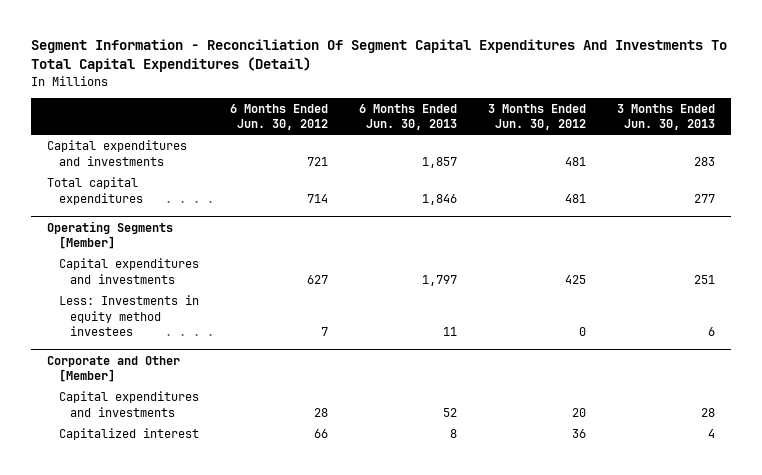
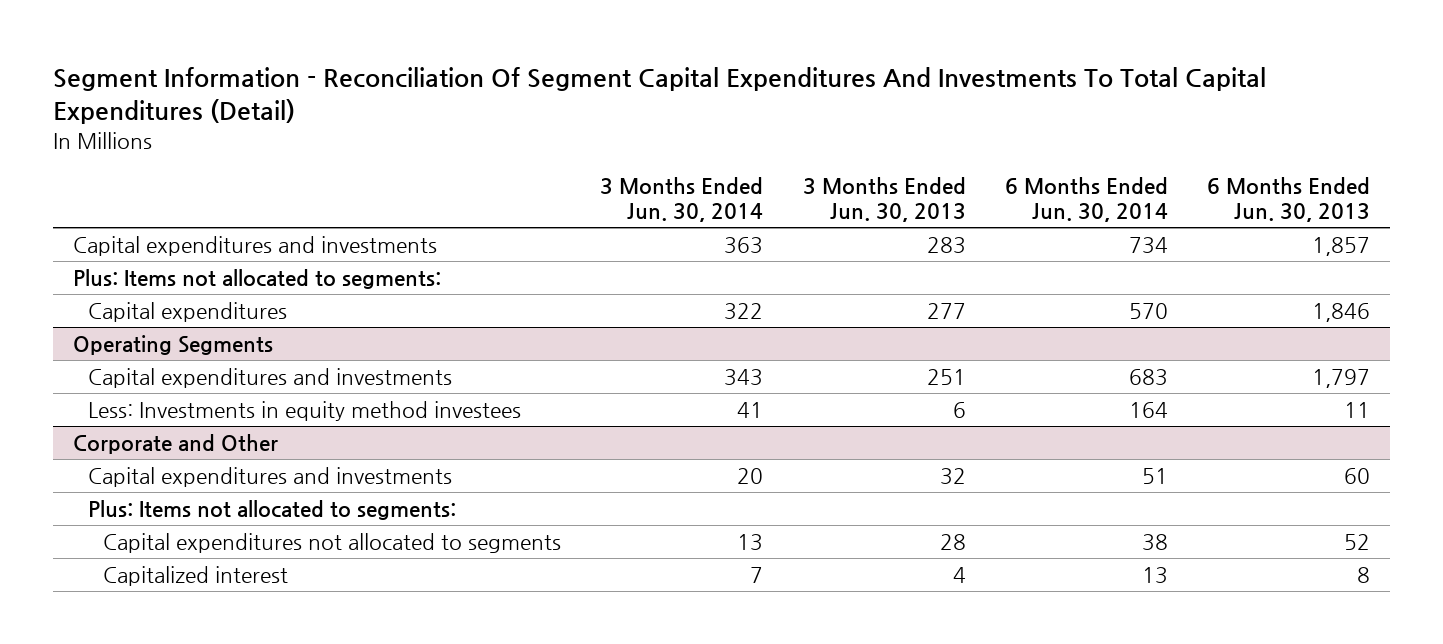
- | 6 Months Ended Jun. 30, 2012 | 6 Months Ended Jun. 30, 2013 | 3 Months Ended Jun. 30, 2012 | 3 Months Ended Jun. 30, 2013
+ | 3 Months Ended Jun. 30, 2014 | 3 Months Ended Jun. 30, 2013 | 6 Months Ended Jun. 30, 2014 | 6 Months Ended Jun. 30, 2013
- Total capital expenditures | 714 | 1,846 | 481 | 277
- Operating Segments [Member]
+ Plus: Items not allocated to segments:
+ Capital expenditures | 322 | 277 | 570 | 1,846
+ Operating Segments
- Corporate and Other [Member]
- Capital expenditures and investments | 28 | 52 | 20 | 28
+ Corporate and Other
+ Capital expenditures and investments | 20 | 32 | 51 | 60
+ Plus: Items not allocated to segments:
+ Capital expenditures not allocated to segments | 13 | 28 | 38 | 52

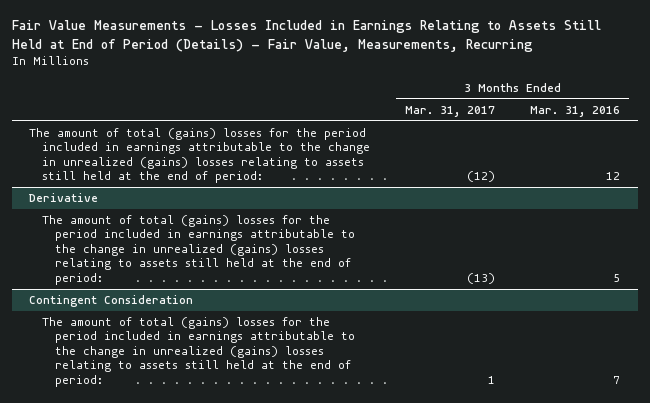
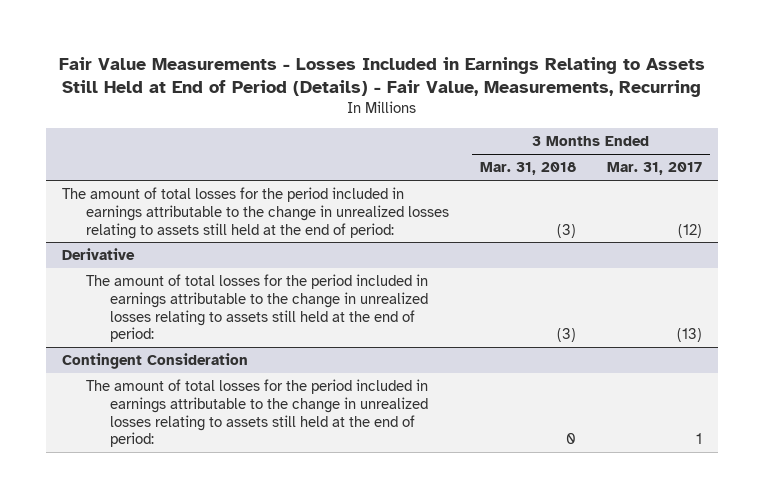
- | 3 Months Ended Mar. 31, 2017 | 3 Months Ended Mar. 31, 2016
+ | 3 Months Ended Mar. 31, 2018 | 3 Months Ended Mar. 31, 2017
- The amount of total (gains) losses for the period included in earnings attributable to the change in unrealized (gains) losses relating to assets still held at the end of period: | (12) | 12
+ The amount of total losses for the period included in earnings attributable to the change in unrealized losses relating to assets still held at the end of period: | (3) | (12)
@ Derivative
- The amount of total (gains) losses for the period included in earnings attributable to the change in unrealized (gains) losses relating to assets still held at the end of period: | (13) | 5
+ The amount of total losses for the period included in earnings attributable to the change in unrealized losses relating to assets still held at the end of period: | (3) | (13)
@ Contingent Consideration
- The amount of total (gains) losses for the period included in earnings attributable to the change in unrealized (gains) losses relating to assets still held at the end of period: | 1 | 7
+ The amount of total losses for the period included in earnings attributable to the change in unrealized losses relating to assets still held at the end of period: | 0 | 1

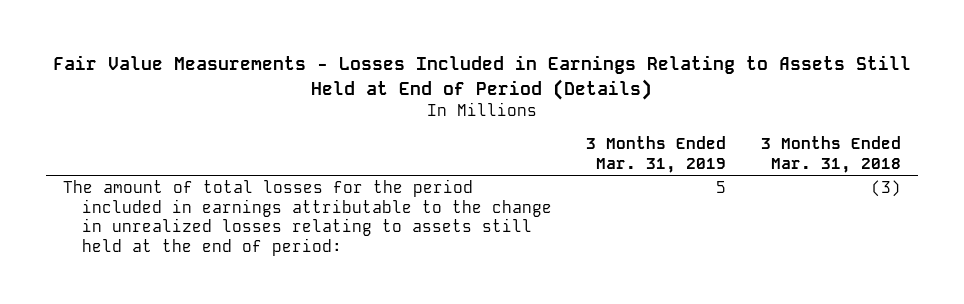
- Fair Value Measurements - Losses Included in Earnings Relating to Assets Still Held at End of Period (Details) - Fair Value, Measurements, Recurring
+ Fair Value Measurements - Losses Included in Earnings Relating to Assets Still Held at End of Period (Details)
- | 3 Months Ended Mar. 31, 2018 | 3 Months Ended Mar. 31, 2017
+ | 3 Months Ended Mar. 31, 2019 | 3 Months Ended Mar. 31, 2018
- Derivative
- The amount of total losses for the period included in earnings attributable to the change in unrealized losses relating to assets still held at the end of period: | (3) | (13)
- Contingent Consideration
- The amount of total losses for the period included in earnings attributable to the change in unrealized losses relating to assets still held at the end of period: | 0 | 1

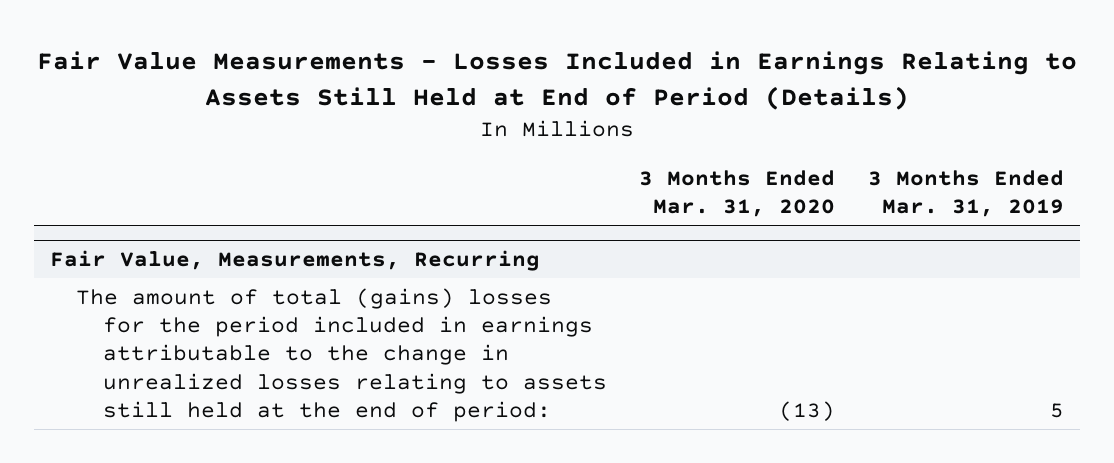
- | 3 Months Ended Mar. 31, 2019 | 3 Months Ended Mar. 31, 2018
+ | 3 Months Ended Mar. 31, 2020 | 3 Months Ended Mar. 31, 2019
- The amount of total losses for the period included in earnings attributable to the change in unrealized losses relating to assets still held at the end of period: | 5 | (3)
+ Fair Value, Measurements, Recurring
+ The amount of total (gains) losses for the period included in earnings attributable to the change in unrealized losses relating to assets still held at the end of period: | (13) | 5

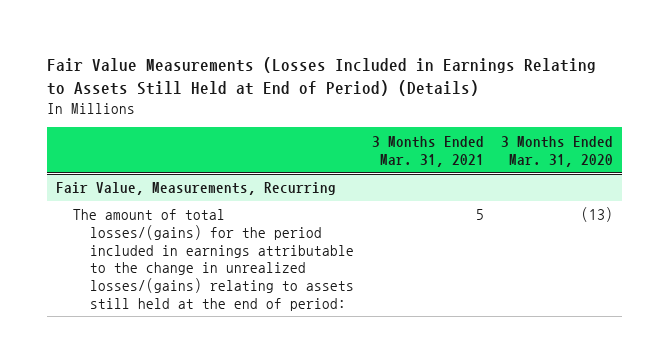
- Fair Value Measurements - Losses Included in Earnings Relating to Assets Still Held at End of Period (Details)
+ Fair Value Measurements (Losses Included in Earnings Relating to Assets Still Held at End of Period) (Details)
- | 3 Months Ended Mar. 31, 2020 | 3 Months Ended Mar. 31, 2019
+ | 3 Months Ended Mar. 31, 2021 | 3 Months Ended Mar. 31, 2020
@ Fair Value, Measurements, Recurring
- The amount of total (gains) losses for the period included in earnings attributable to the change in unrealized losses relating to assets still held at the end of period: | (13) | 5
+ The amount of total losses/(gains) for the period included in earnings attributable to the change in unrealized losses/(gains) relating to assets still held at the end of period: | 5 | (13)

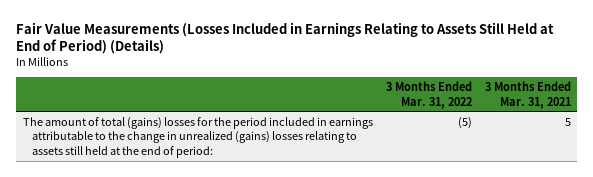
- | 3 Months Ended Mar. 31, 2021 | 3 Months Ended Mar. 31, 2020
+ | 3 Months Ended Mar. 31, 2022 | 3 Months Ended Mar. 31, 2021
- Fair Value, Measurements, Recurring
- The amount of total losses/(gains) for the period included in earnings attributable to the change in unrealized losses/(gains) relating to assets still held at the end of period: | 5 | (13)
+ The amount of total (gains) losses for the period included in earnings attributable to the change in unrealized (gains) losses relating to assets still held at the end of period: | (5) | 5

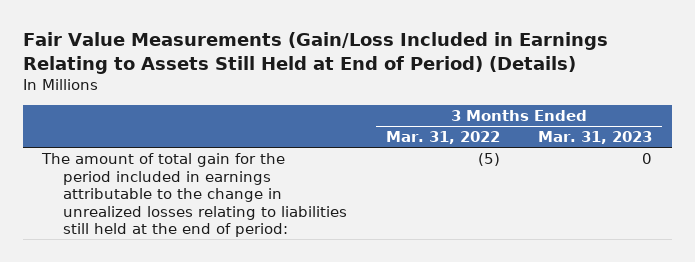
- Fair Value Measurements (Losses Included in Earnings Relating to Assets Still Held at End of Period) (Details)
+ Fair Value Measurements (Gain/Loss Included in Earnings Relating to Assets Still Held at End of Period) (Details)
- | 3 Months Ended Mar. 31, 2022 | 3 Months Ended Mar. 31, 2021
+ | 3 Months Ended Mar. 31, 2022 | 3 Months Ended Mar. 31, 2023
- The amount of total (gains) losses for the period included in earnings attributable to the change in unrealized (gains) losses relating to assets still held at the end of period: | (5) | 5
+ The amount of total gain for the period included in earnings attributable to the change in unrealized losses relating to liabilities still held at the end of period: | (5) | 0

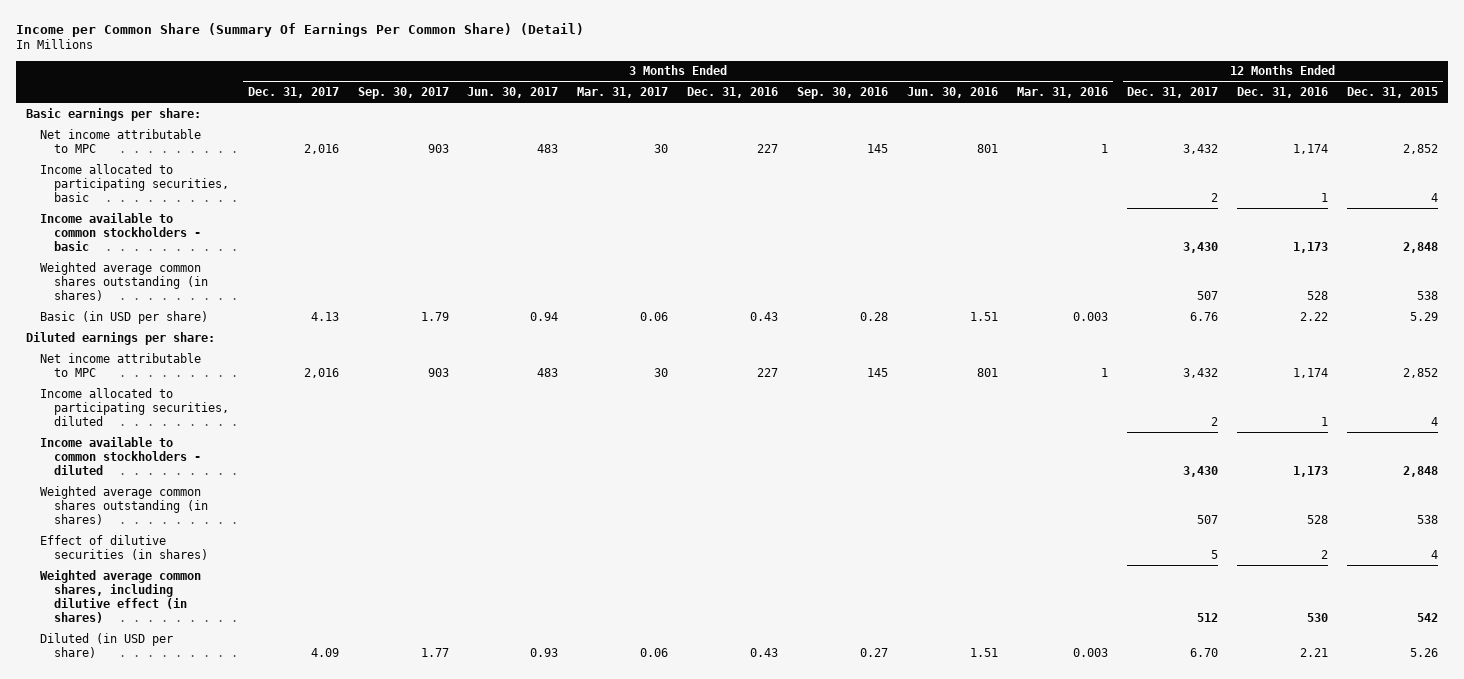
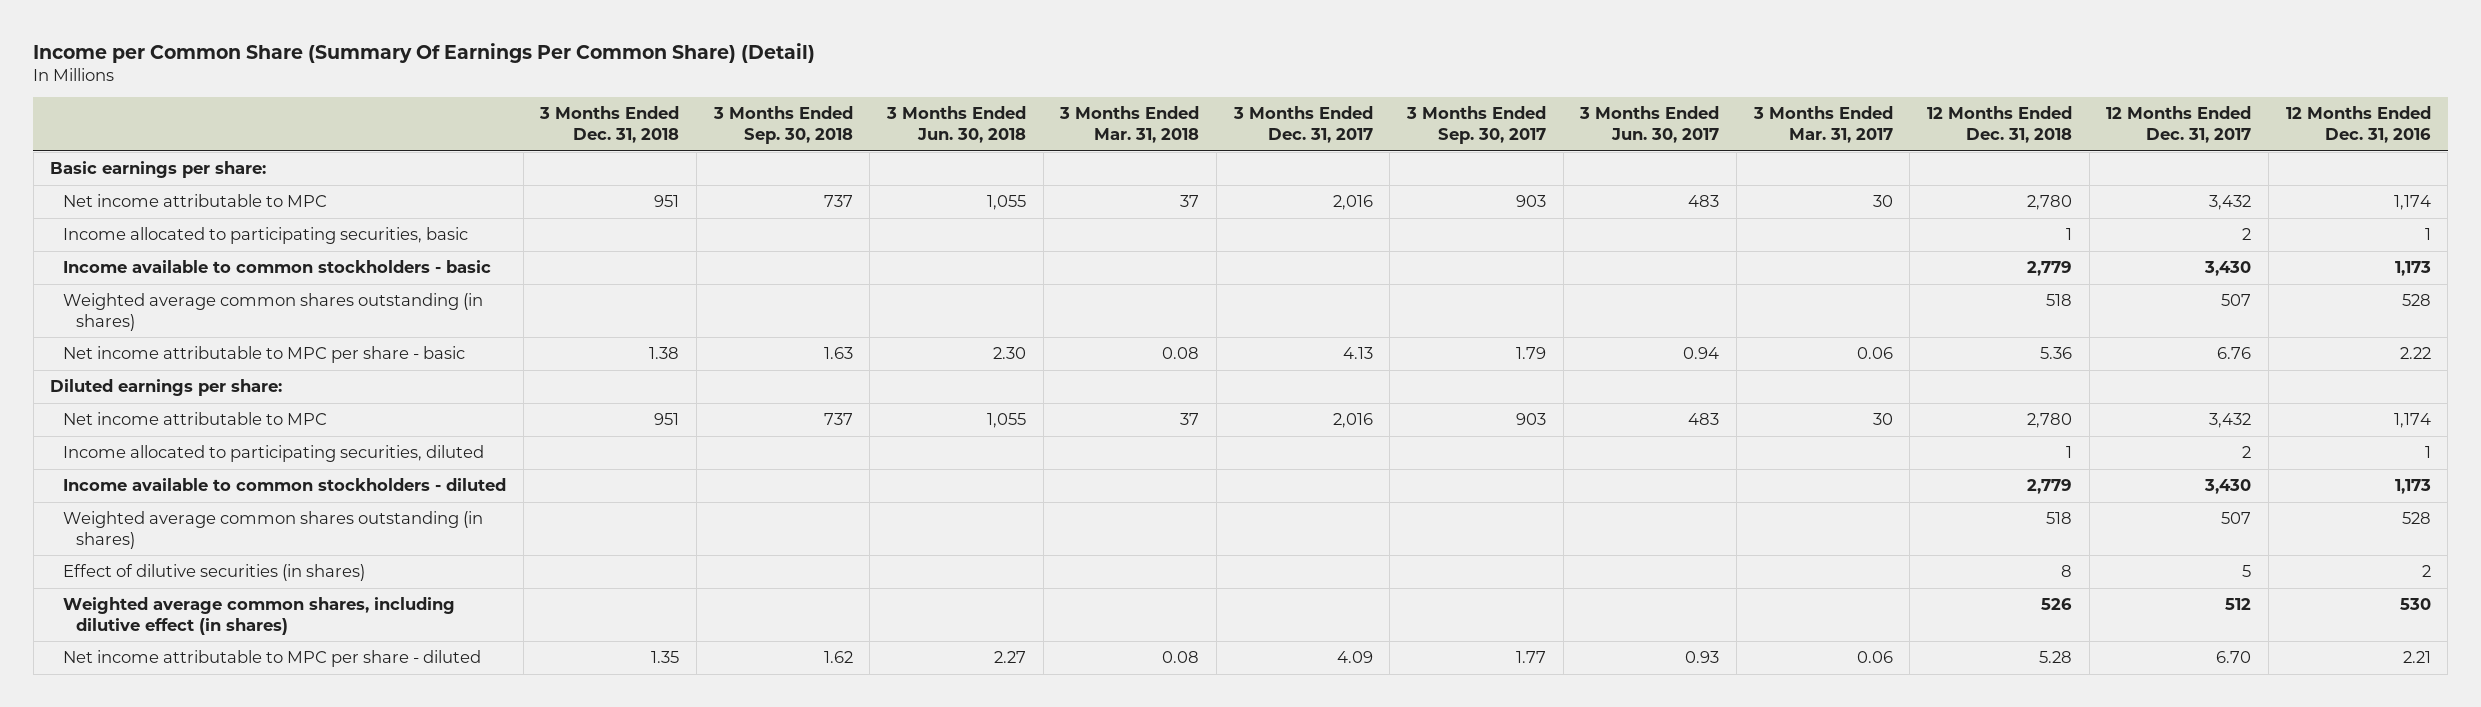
- | 3 Months Ended Dec. 31, 2017 | 3 Months Ended Sep. 30, 2017 | 3 Months Ended Jun. 30, 2017 | 3 Months Ended Mar. 31, 2017 | 3 Months Ended Dec. 31, 2016 | 3 Months Ended Sep. 30, 2016 | 3 Months Ended Jun. 30, 2016 | 3 Months Ended Mar. 31, 2016 | 12 Months Ended Dec. 31, 2017 | 12 Months Ended Dec. 31, 2016 | 12 Months Ended Dec. 31, 2015
+ | 3 Months Ended Dec. 31, 2018 | 3 Months Ended Sep. 30, 2018 | 3 Months Ended Jun. 30, 2018 | 3 Months Ended Mar. 31, 2018 | 3 Months Ended Dec. 31, 2017 | 3 Months Ended Sep. 30, 2017 | 3 Months Ended Jun. 30, 2017 | 3 Months Ended Mar. 31, 2017 | 12 Months Ended Dec. 31, 2018 | 12 Months Ended Dec. 31, 2017 | 12 Months Ended Dec. 31, 2016
- Basic (in USD per share) | 4.13 | 1.79 | 0.94 | 0.06 | 0.43 | 0.28 | 1.51 | 0.003 | 6.76 | 2.22 | 5.29
+ Net income attributable to MPC per share - basic | 1.38 | 1.63 | 2.30 | 0.08 | 4.13 | 1.79 | 0.94 | 0.06 | 5.36 | 6.76 | 2.22
- Diluted (in USD per share) | 4.09 | 1.77 | 0.93 | 0.06 | 0.43 | 0.27 | 1.51 | 0.003 | 6.70 | 2.21 | 5.26
+ Net income attributable to MPC per share - diluted | 1.35 | 1.62 | 2.27 | 0.08 | 4.09 | 1.77 | 0.93 | 0.06 | 5.28 | 6.70 | 2.21

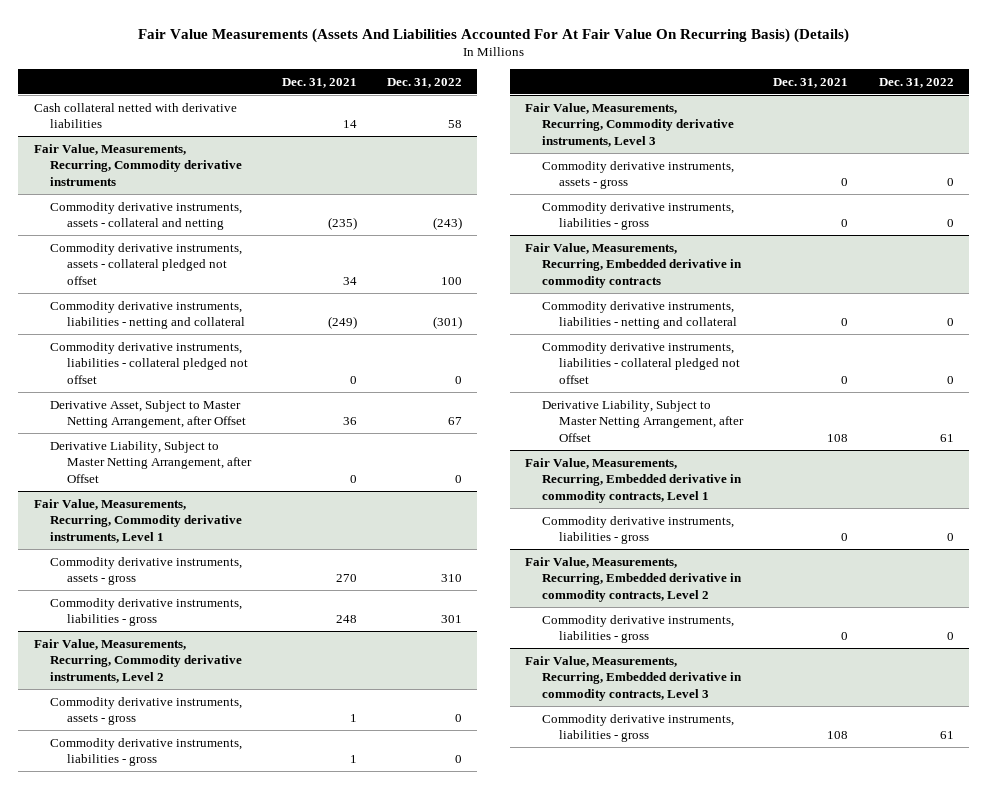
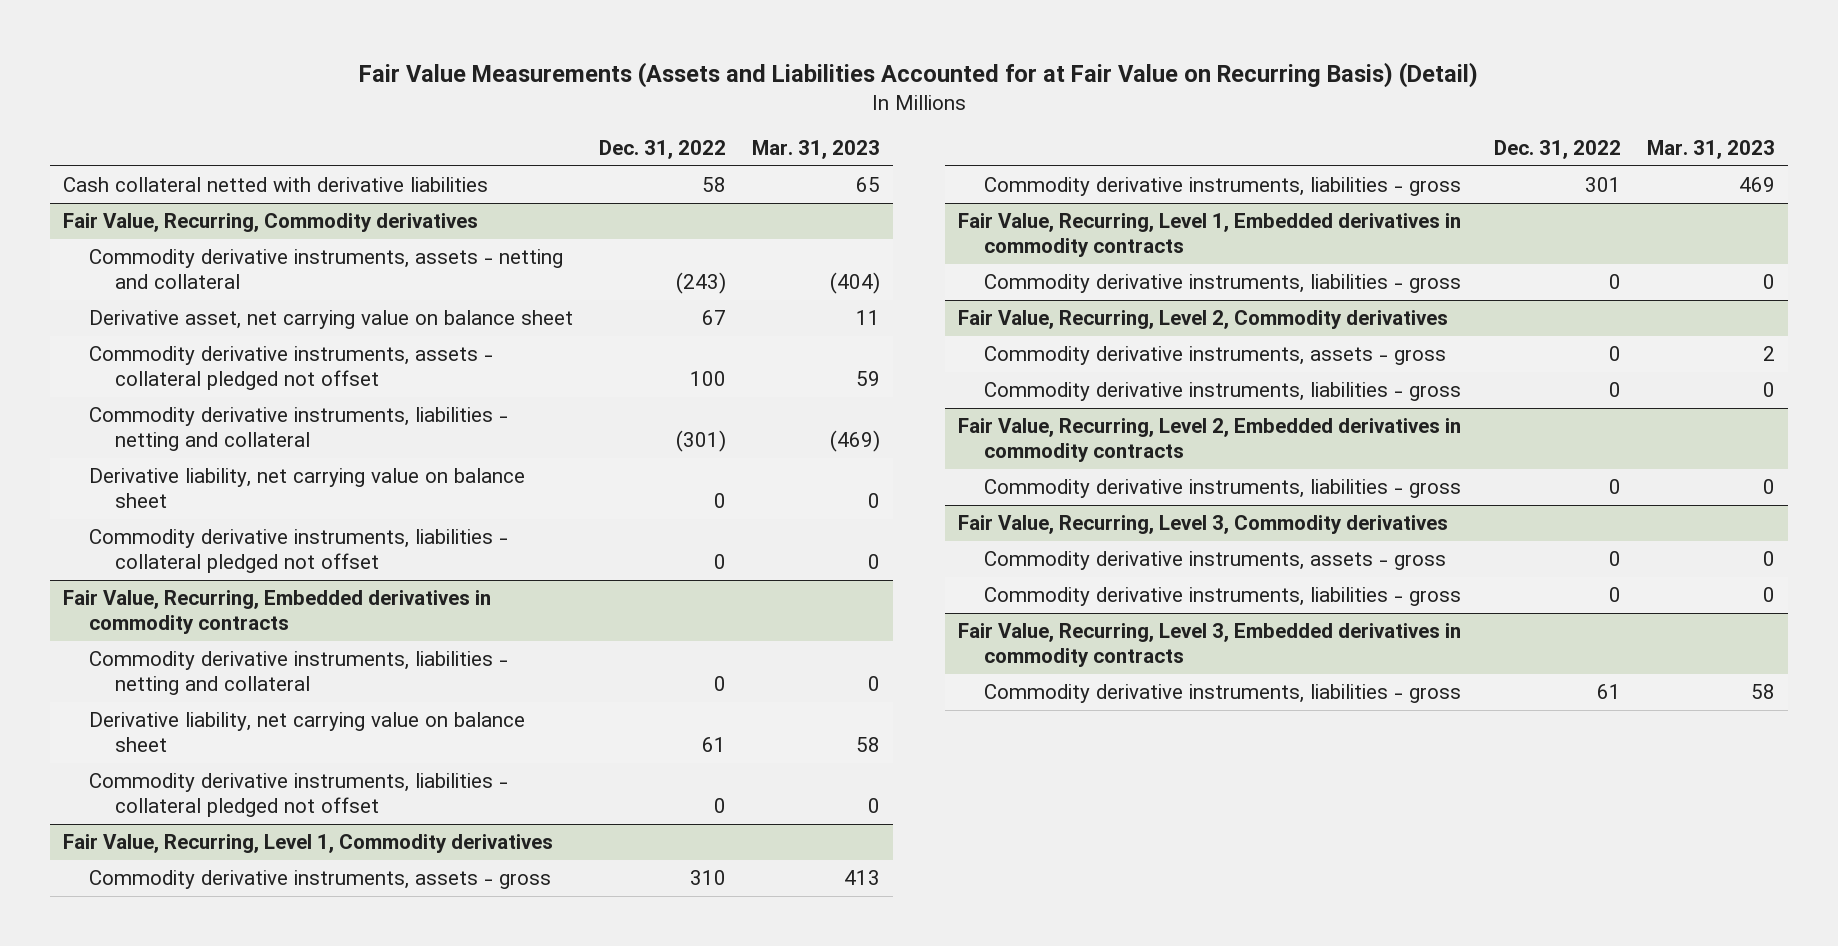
- Fair Value Measurements (Assets And Liabilities Accounted For At Fair Value On Recurring Basis) (Details)
+ Fair Value Measurements (Assets and Liabilities Accounted for at Fair Value on Recurring Basis) (Detail)
- | Dec. 31, 2021 | Dec. 31, 2022
+ | Dec. 31, 2022 | Mar. 31, 2023
- Fair Value, Measurements, Recurring, Commodity derivative instruments
- Commodity derivative instruments, assets - collateral and netting | (235) | (243)
+ Fair Value, Recurring, Commodity derivatives
+ Commodity derivative instruments, assets - netting and collateral | (243) | (404)
+ Derivative asset, net carrying value on balance sheet | 67 | 11
+ Derivative liability, net carrying value on balance sheet | 0 | 0
- Derivative Asset, Subject to Master Netting Arrangement, after Offset | 36 | 67
- Derivative Liability, Subject to Master Netting Arrangement, after Offset | 0 | 0
- Fair Value, Measurements, Recurring, Commodity derivative instruments, Level 1
+ Fair Value, Recurring, Embedded derivatives in commodity contracts
+ Commodity derivative instruments, liabilities - netting and collateral | 0 | 0
+ Derivative liability, net carrying value on balance sheet | 61 | 58
+ Commodity derivative instruments, liabilities - collateral pledged not offset | 0 | 0
+ Fair Value, Recurring, Level 1, Commodity derivatives
- Fair Value, Measurements, Recurring, Commodity derivative instruments, Level 2
- Commodity derivative instruments, assets - gross | 1 | 0
+ Fair Value, Recurring, Level 1, Embedded derivatives in commodity contracts
- Fair Value, Measurements, Recurring, Commodity derivative instruments, Level 3
+ Fair Value, Recurring, Level 2, Commodity derivatives
- Fair Value, Measurements, Recurring, Embedded derivative in commodity contracts
- Commodity derivative instruments, liabilities - netting and collateral | 0 | 0
- Commodity derivative instruments, liabilities - collateral pledged not offset | 0 | 0
- Derivative Liability, Subject to Master Netting Arrangement, after Offset | 108 | 61
- Fair Value, Measurements, Recurring, Embedded derivative in commodity contracts, Level 1
+ Fair Value, Recurring, Level 2, Embedded derivatives in commodity contracts
- Fair Value, Measurements, Recurring, Embedded derivative in commodity contracts, Level 2
+ Fair Value, Recurring, Level 3, Commodity derivatives
+ Commodity derivative instruments, assets - gross | 0 | 0
- Fair Value, Measurements, Recurring, Embedded derivative in commodity contracts, Level 3
+ Fair Value, Recurring, Level 3, Embedded derivatives in commodity contracts

